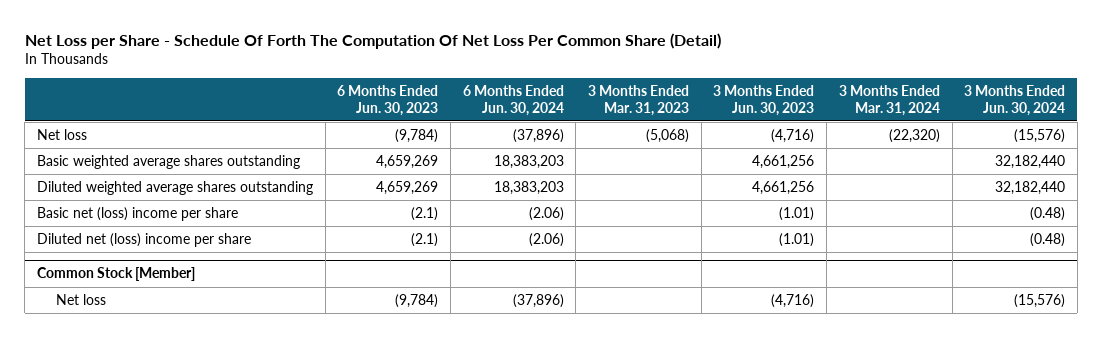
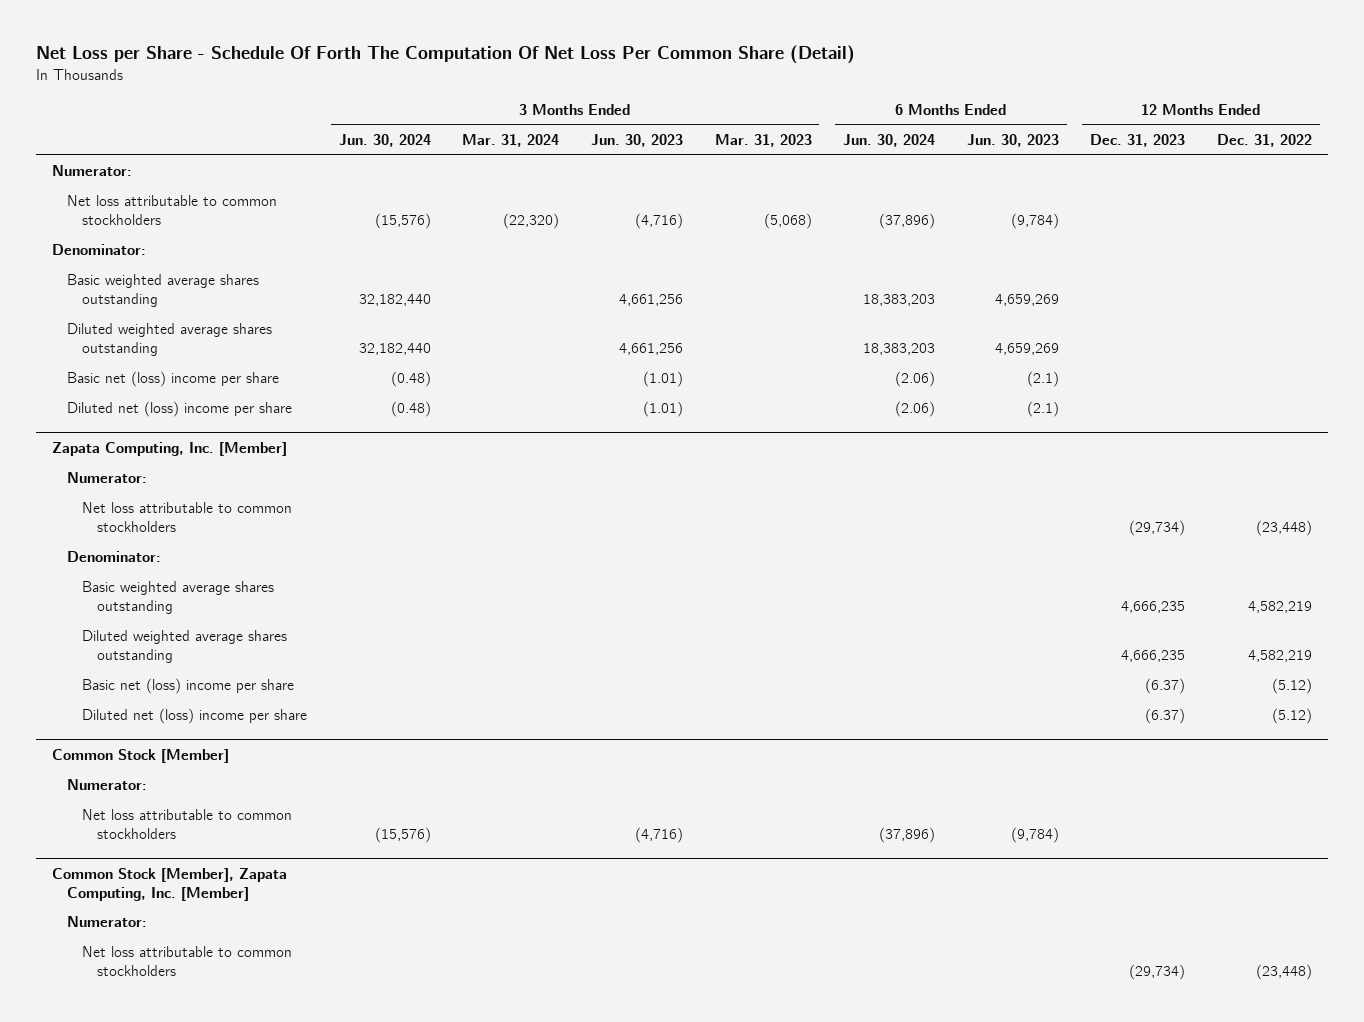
- | 6 Months Ended Jun. 30, 2023 | 6 Months Ended Jun. 30, 2024 | 3 Months Ended Mar. 31, 2023 | 3 Months Ended Jun. 30, 2023 | 3 Months Ended Mar. 31, 2024 | 3 Months Ended Jun. 30, 2024
+ | 3 Months Ended Jun. 30, 2024 | 3 Months Ended Mar. 31, 2024 | 3 Months Ended Jun. 30, 2023 | 3 Months Ended Mar. 31, 2023 | 6 Months Ended Jun. 30, 2024 | 6 Months Ended Jun. 30, 2023 | 12 Months Ended Dec. 31, 2023 | 12 Months Ended Dec. 31, 2022
- Net loss | (9,784) | (37,896) | (5,068) | (4,716) | (22,320) | (15,576)
+ Numerator:
+ Net loss attributable to common stockholders | (15,576) | (22,320) | (4,716) | (5,068) | (37,896) | (9,784) | |
+ Denominator:
+ Zapata Computing, Inc. [Member]
+ Numerator:
+ Net loss attributable to common stockholders | | | | | | | (29,734) | (23,448)
+ Denominator:
+ Basic weighted average shares outstanding | | | | | | | 4,666,235 | 4,582,219
+ Diluted weighted average shares outstanding | | | | | | | 4,666,235 | 4,582,219
+ Basic net (loss) income per share | | | | | | | (6.37) | (5.12)
+ Diluted net (loss) income per share | | | | | | | (6.37) | (5.12)
@ Common Stock [Member]
- Net loss | (9,784) | (37,896) | | (4,716) | | (15,576)
+ Numerator:
+ Net loss attributable to common stockholders | (15,576) | | (4,716) | | (37,896) | (9,784) | |
+ Common Stock [Member], Zapata Computing, Inc. [Member]
+ Numerator:
+ Net loss attributable to common stockholders | | | | | | | (29,734) | (23,448)

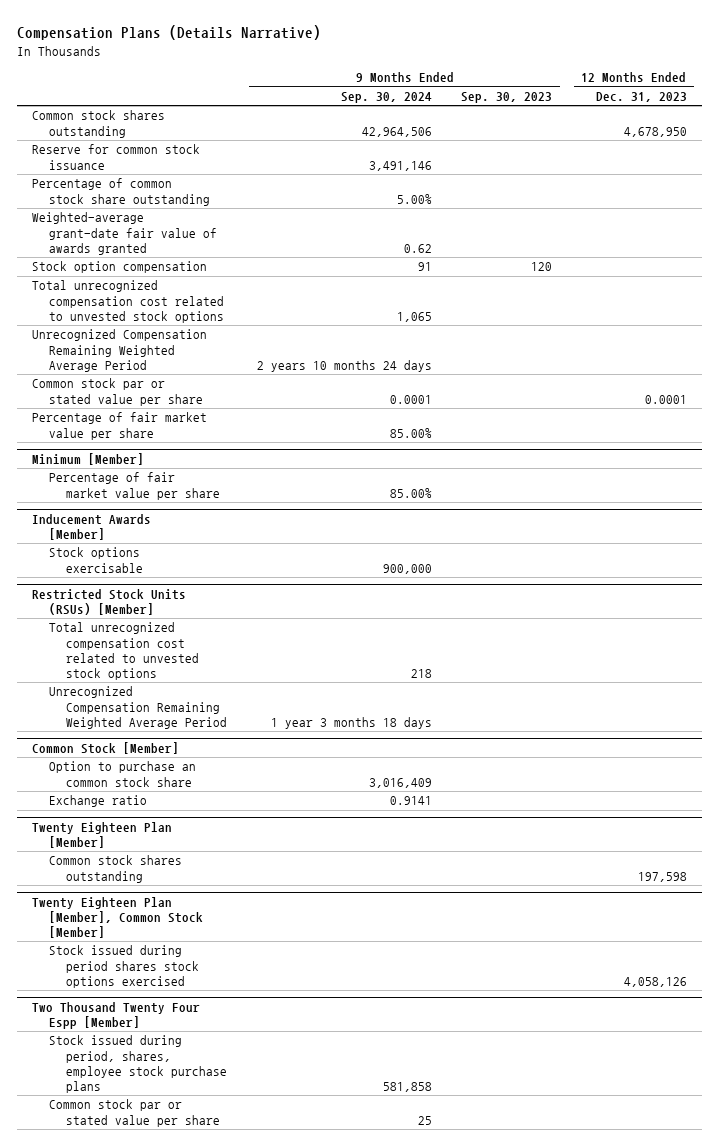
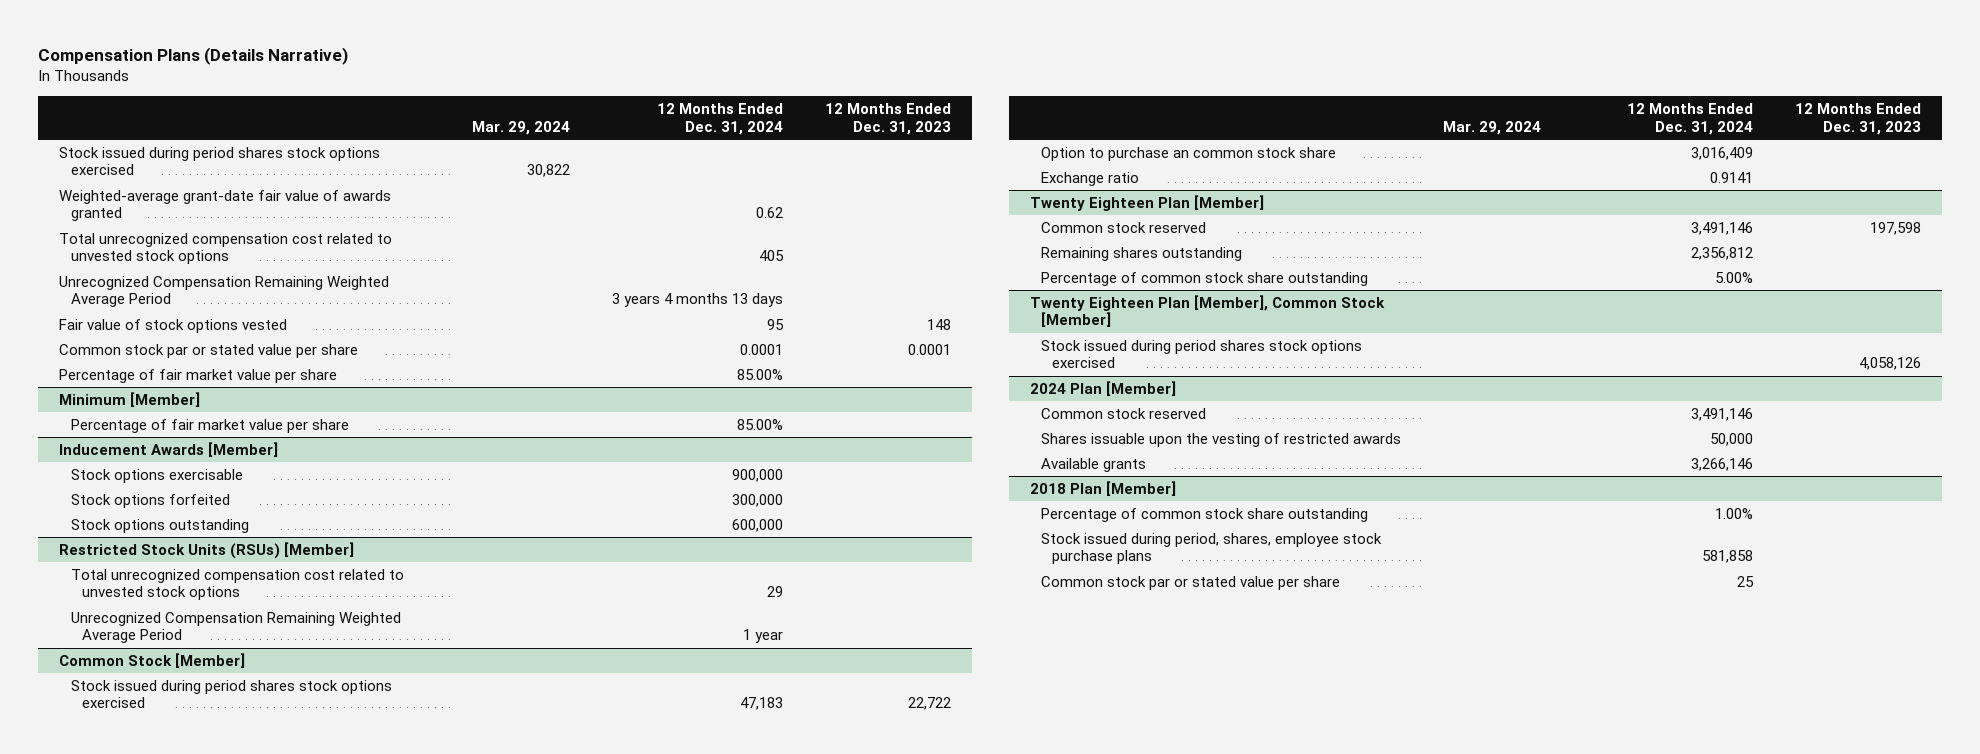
- | 9 Months Ended Sep. 30, 2024 | 9 Months Ended Sep. 30, 2023 | 12 Months Ended Dec. 31, 2023
+ | Mar. 29, 2024 | 12 Months Ended Dec. 31, 2024 | 12 Months Ended Dec. 31, 2023
- Common stock shares outstanding | 42,964,506 | | 4,678,950
- Reserve for common stock issuance | 3,491,146 | |
- Percentage of common stock share outstanding | 5.00% | |
+ Stock issued during period shares stock options exercised | 30,822 | |
- Stock option compensation | 91 | 120 |
+ Fair value of stock options vested | | 95 | 148
@ Inducement Awards [Member]
+ Stock options forfeited | | 300,000 |
+ Stock options outstanding | | 600,000 |
@ Common Stock [Member]
+ Stock issued during period shares stock options exercised | | 47,183 | 22,722
@ Twenty Eighteen Plan [Member]
- Common stock shares outstanding | | | 197,598
+ Common stock reserved | | 3,491,146 | 197,598
+ Remaining shares outstanding | | 2,356,812 |
+ Percentage of common stock share outstanding | | 5.00% |
- Two Thousand Twenty Four Espp [Member]
+ 2024 Plan [Member]
+ Common stock reserved | | 3,491,146 |
+ Shares issuable upon the vesting of restricted awards | | 50,000 |
+ Available grants | | 3,266,146 |
+ 2018 Plan [Member]
+ Percentage of common stock share outstanding | | 1.00% |

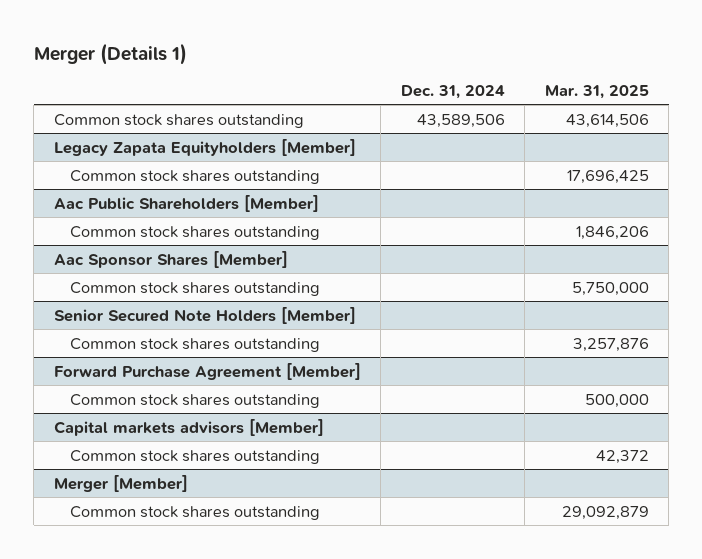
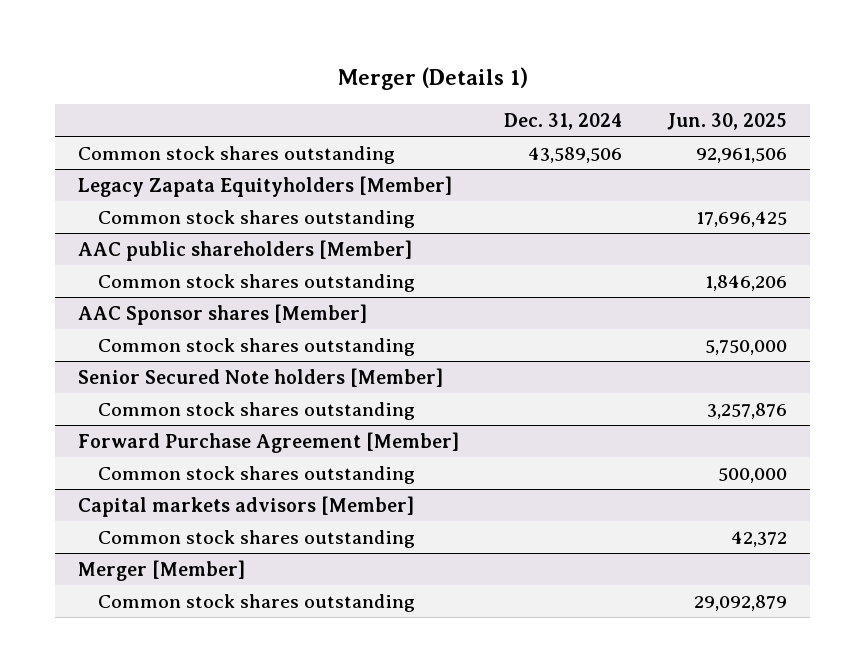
- | Dec. 31, 2024 | Mar. 31, 2025
+ | Dec. 31, 2024 | Jun. 30, 2025
- Aac Public Shareholders [Member]
+ AAC public shareholders [Member]
- Aac Sponsor Shares [Member]
+ AAC Sponsor shares [Member]
- Senior Secured Note Holders [Member]
+ Senior Secured Note holders [Member]

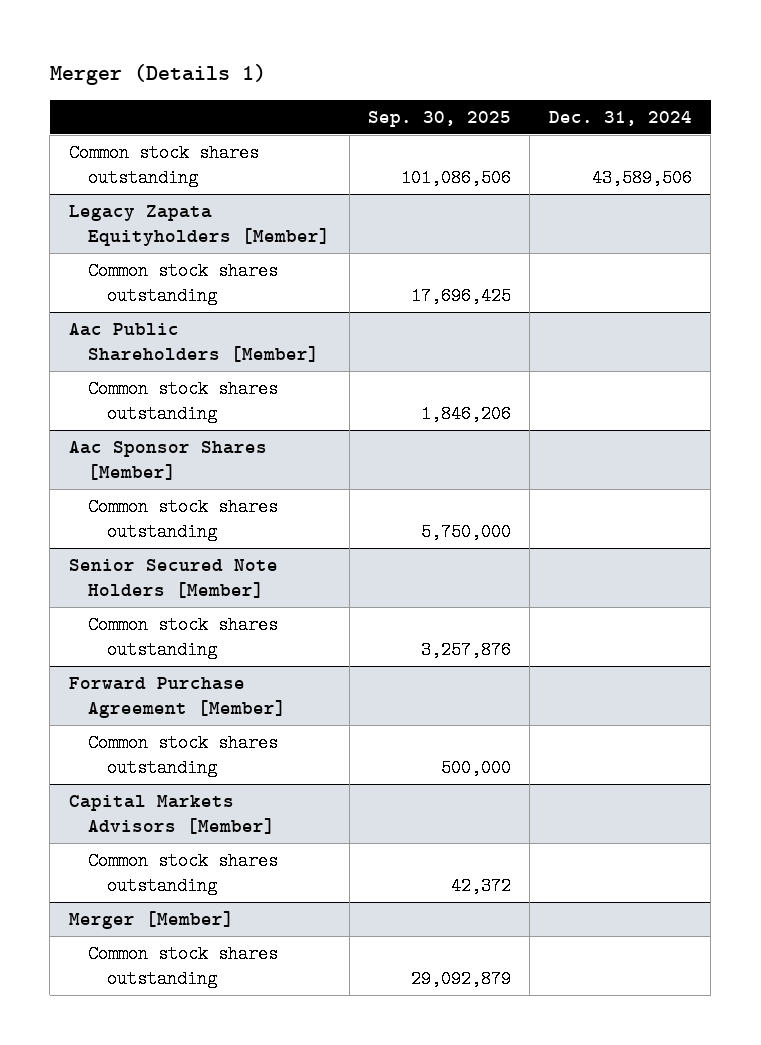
- | Dec. 31, 2024 | Jun. 30, 2025
+ | Sep. 30, 2025 | Dec. 31, 2024
- AAC public shareholders [Member]
+ Aac Public Shareholders [Member]
- AAC Sponsor shares [Member]
+ Aac Sponsor Shares [Member]
- Senior Secured Note holders [Member]
+ Senior Secured Note Holders [Member]
- Capital markets advisors [Member]
+ Capital Markets Advisors [Member]

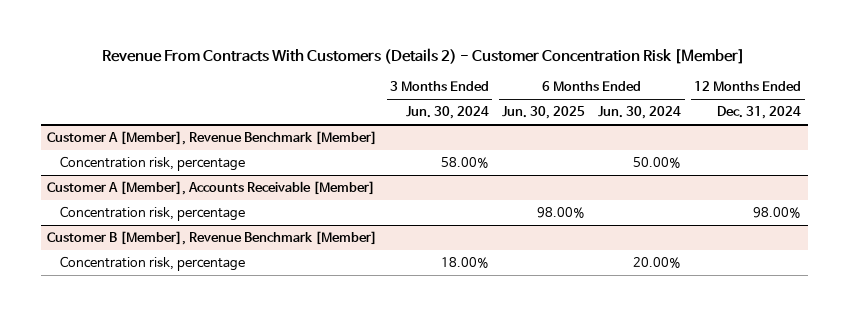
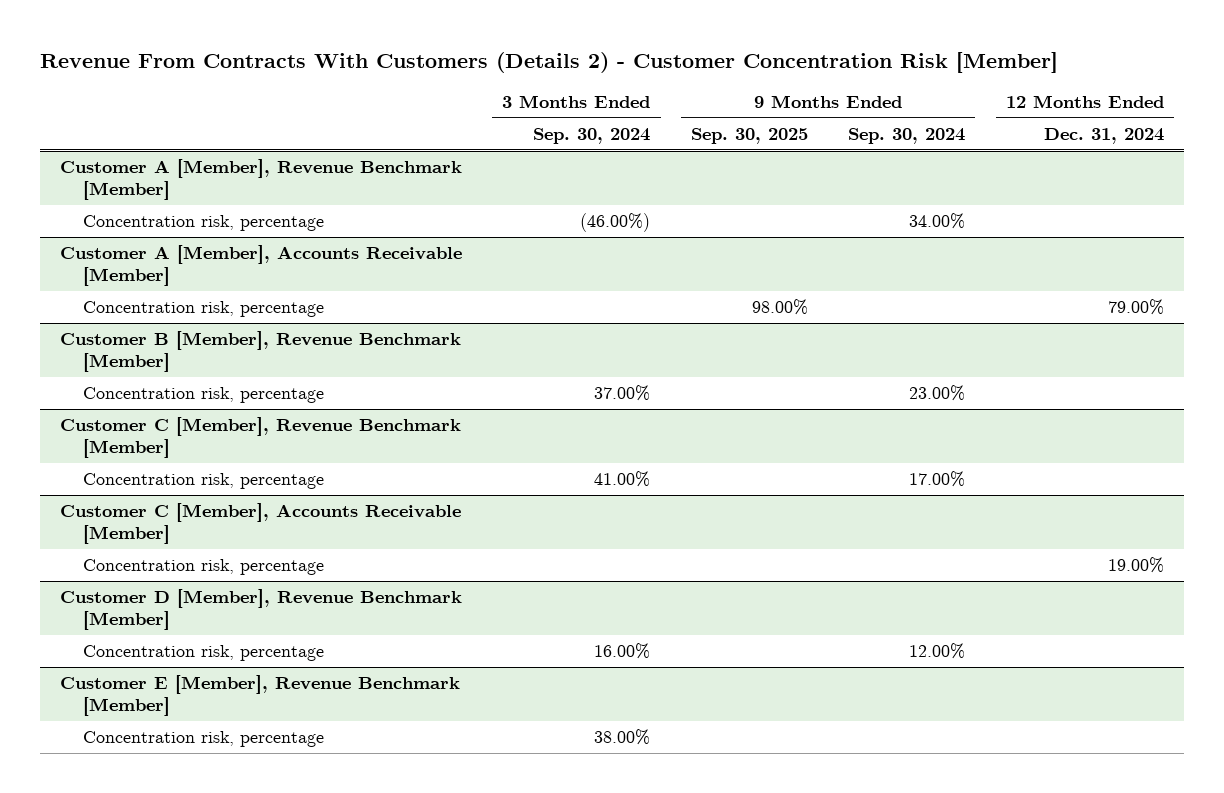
- | 3 Months Ended Jun. 30, 2024 | 6 Months Ended Jun. 30, 2025 | 6 Months Ended Jun. 30, 2024 | 12 Months Ended Dec. 31, 2024
+ | 3 Months Ended Sep. 30, 2024 | 9 Months Ended Sep. 30, 2025 | 9 Months Ended Sep. 30, 2024 | 12 Months Ended Dec. 31, 2024
@ Customer A [Member], Accounts Receivable [Member]
- Concentration risk, percentage | | 98.00% | | 98.00%
+ Concentration risk, percentage | | 98.00% | | 79.00%
+ Customer C [Member], Revenue Benchmark [Member]
+ Concentration risk, percentage | 41.00% | | 17.00% |
+ Customer C [Member], Accounts Receivable [Member]
+ Concentration risk, percentage | | | | 19.00%
+ Customer D [Member], Revenue Benchmark [Member]
+ Concentration risk, percentage | 16.00% | | 12.00% |
+ Customer E [Member], Revenue Benchmark [Member]
+ Concentration risk, percentage | 38.00% | | |

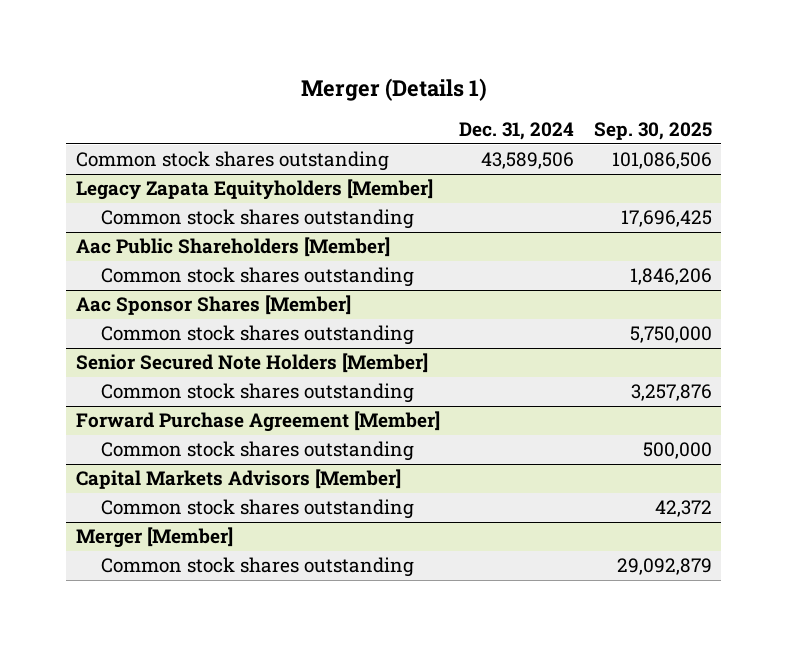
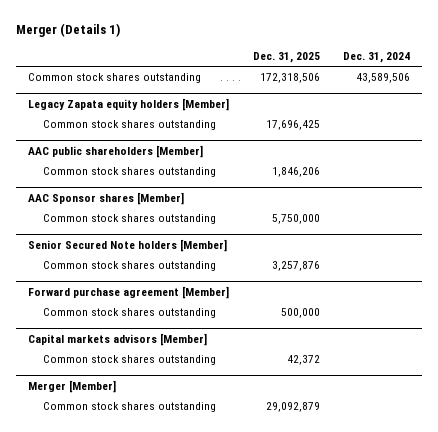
- | Dec. 31, 2024 | Sep. 30, 2025
+ | Dec. 31, 2025 | Dec. 31, 2024
- Legacy Zapata Equityholders [Member]
+ Legacy Zapata equity holders [Member]
- Aac Public Shareholders [Member]
+ AAC public shareholders [Member]
- Aac Sponsor Shares [Member]
+ AAC Sponsor shares [Member]
- Senior Secured Note Holders [Member]
+ Senior Secured Note holders [Member]
- Forward Purchase Agreement [Member]
+ Forward purchase agreement [Member]
- Capital Markets Advisors [Member]
+ Capital markets advisors [Member]

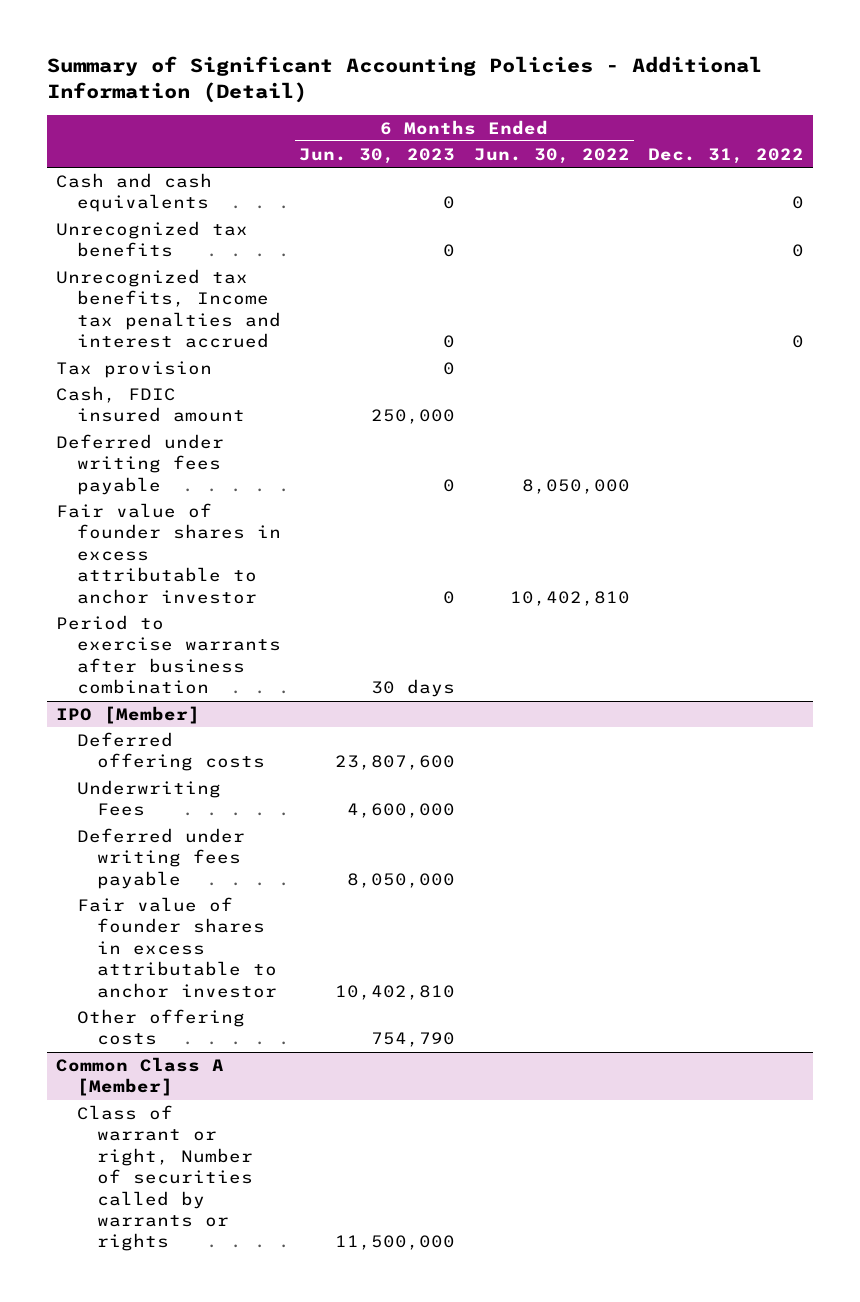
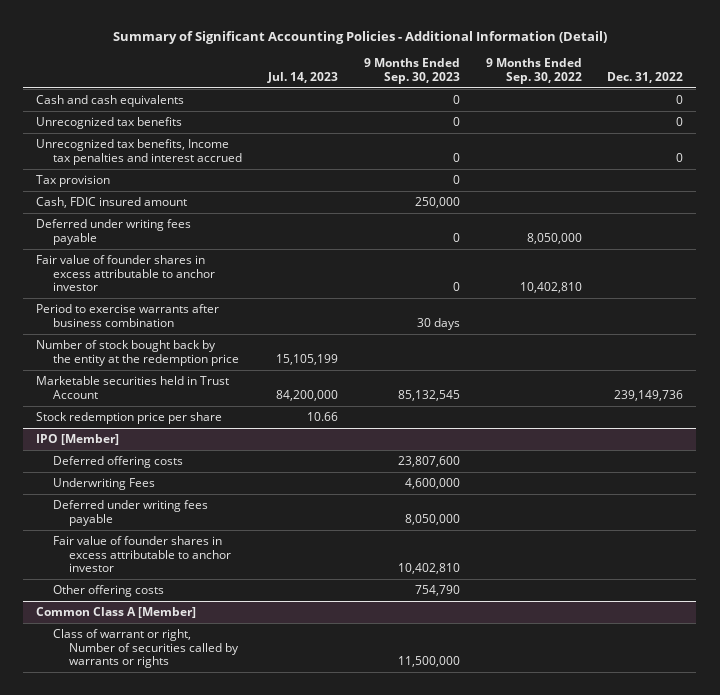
- | 6 Months Ended Jun. 30, 2023 | 6 Months Ended Jun. 30, 2022 | Dec. 31, 2022
+ | Jul. 14, 2023 | 9 Months Ended Sep. 30, 2023 | 9 Months Ended Sep. 30, 2022 | Dec. 31, 2022
+ Number of stock bought back by the entity at the redemption price | 15,105,199 | | |
+ Marketable securities held in Trust Account | 84,200,000 | 85,132,545 | | 239,149,736
+ Stock redemption price per share | 10.66 | | |

